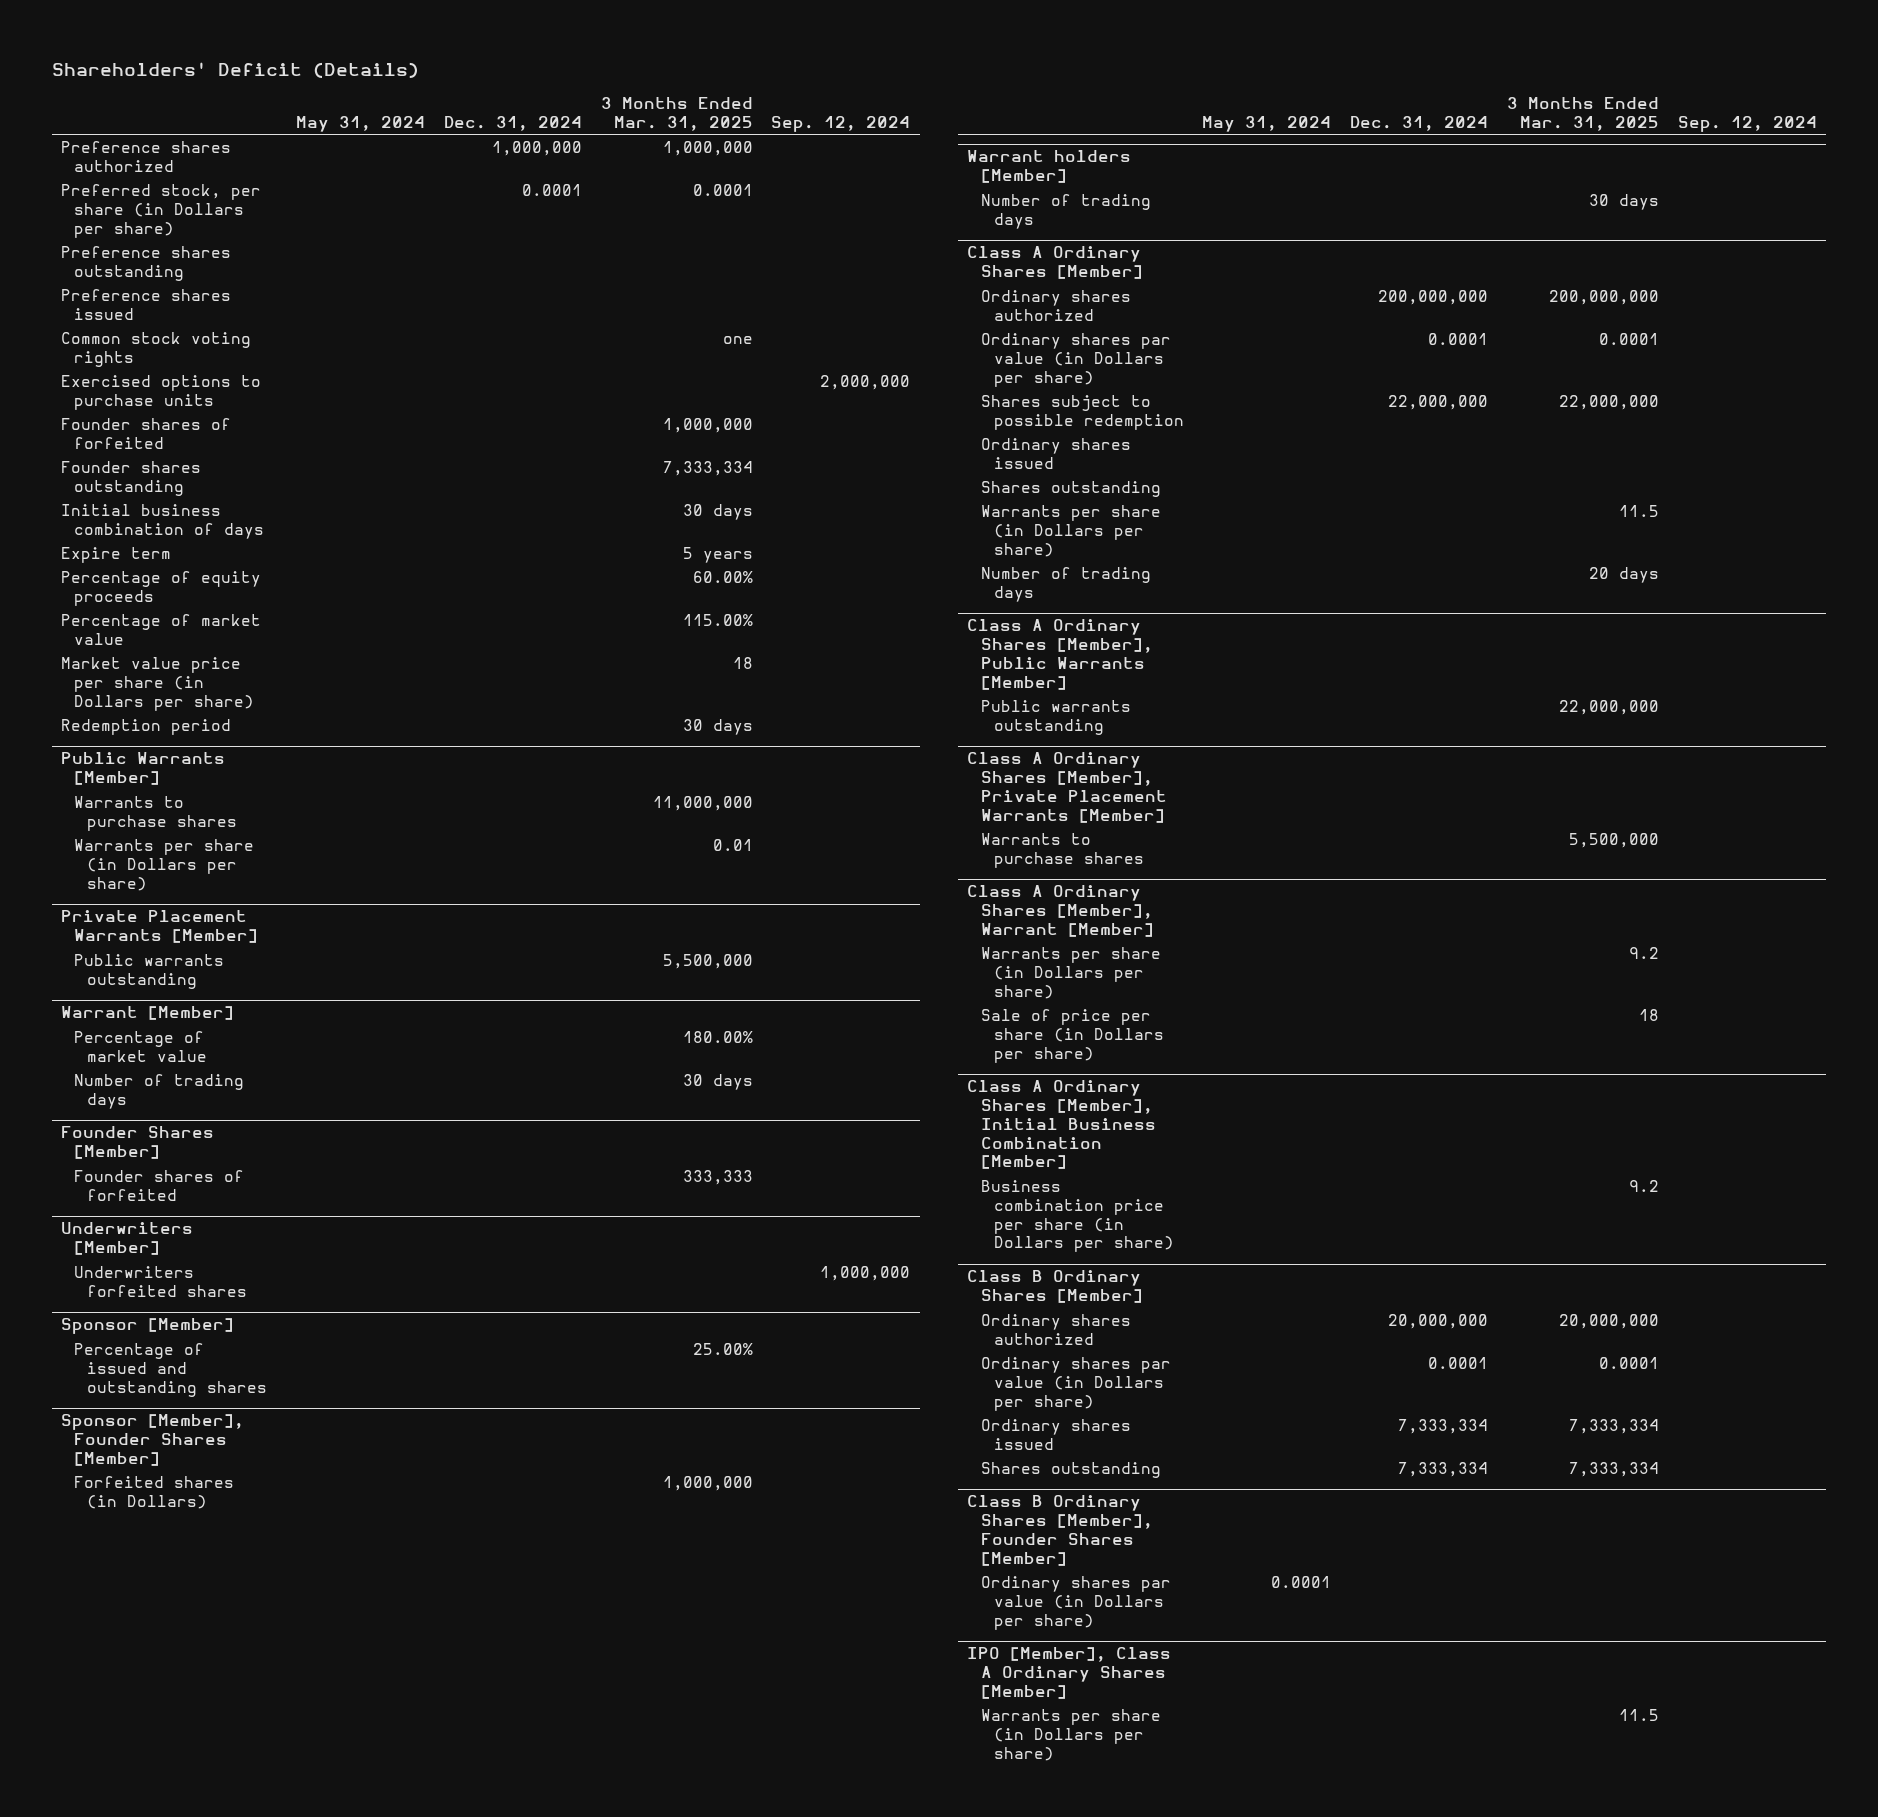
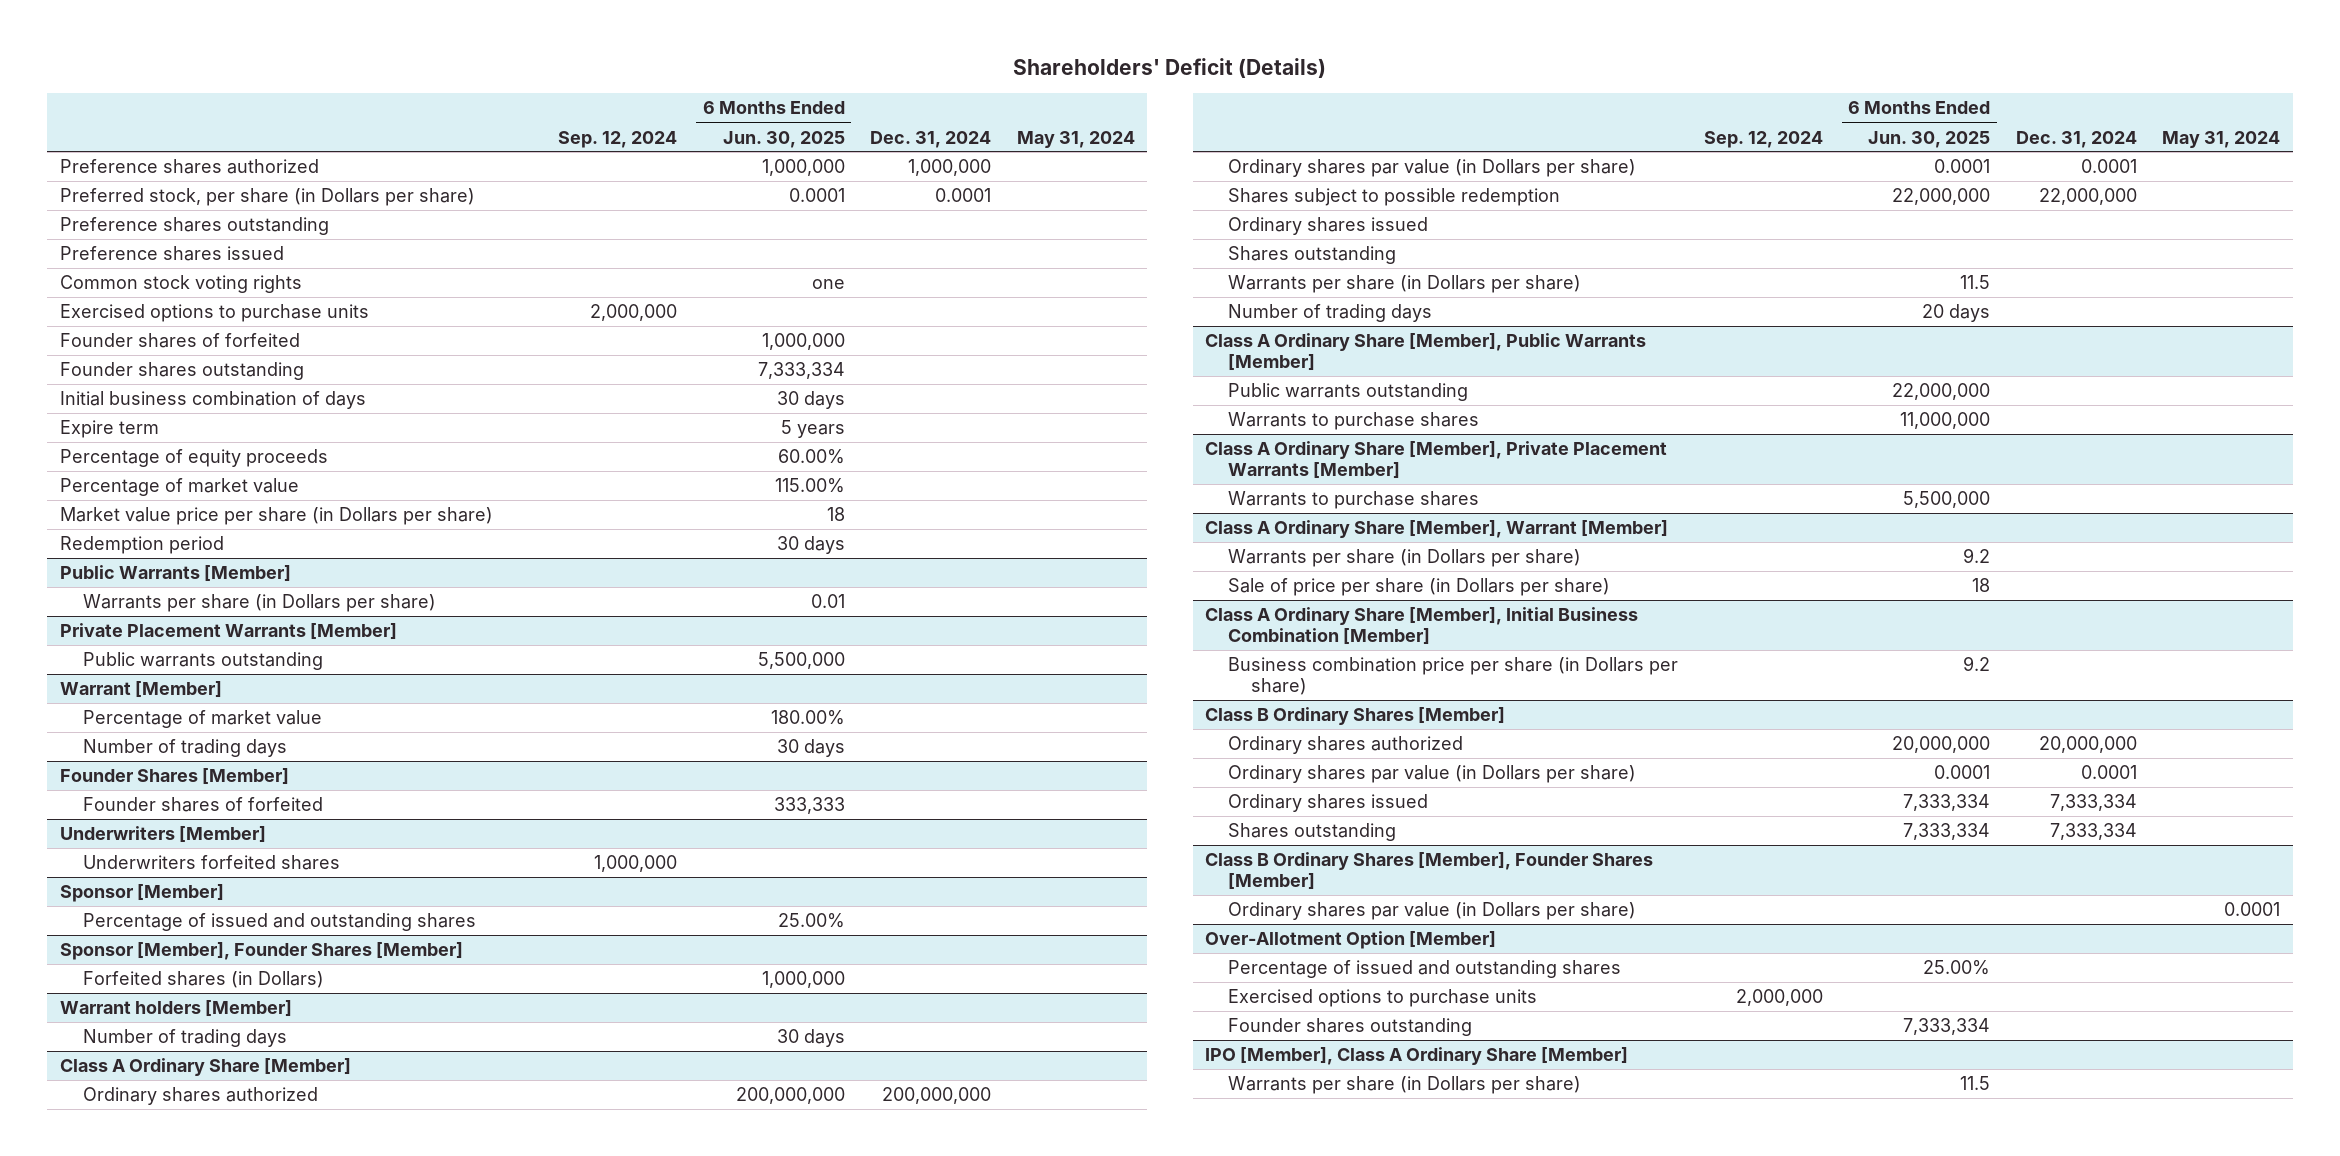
- | May 31, 2024 | Dec. 31, 2024 | 3 Months Ended Mar. 31, 2025 | Sep. 12, 2024
+ | Sep. 12, 2024 | 6 Months Ended Jun. 30, 2025 | Dec. 31, 2024 | May 31, 2024
@ Public Warrants [Member]
- Warrants to purchase shares | | | 11,000,000 |
- Class A Ordinary Shares [Member]
+ Class A Ordinary Share [Member]
- Class A Ordinary Shares [Member], Public Warrants [Member]
+ Class A Ordinary Share [Member], Public Warrants [Member]
- Class A Ordinary Shares [Member], Private Placement Warrants [Member]
+ Warrants to purchase shares | | 11,000,000 | |
+ Class A Ordinary Share [Member], Private Placement Warrants [Member]
- Class A Ordinary Shares [Member], Warrant [Member]
+ Class A Ordinary Share [Member], Warrant [Member]
- Class A Ordinary Shares [Member], Initial Business Combination [Member]
+ Class A Ordinary Share [Member], Initial Business Combination [Member]
- IPO [Member], Class A Ordinary Shares [Member]
+ Over-Allotment Option [Member]
+ Percentage of issued and outstanding shares | | 25.00% | |
+ Exercised options to purchase units | 2,000,000 | | |
+ Founder shares outstanding | | 7,333,334 | |
+ IPO [Member], Class A Ordinary Share [Member]

